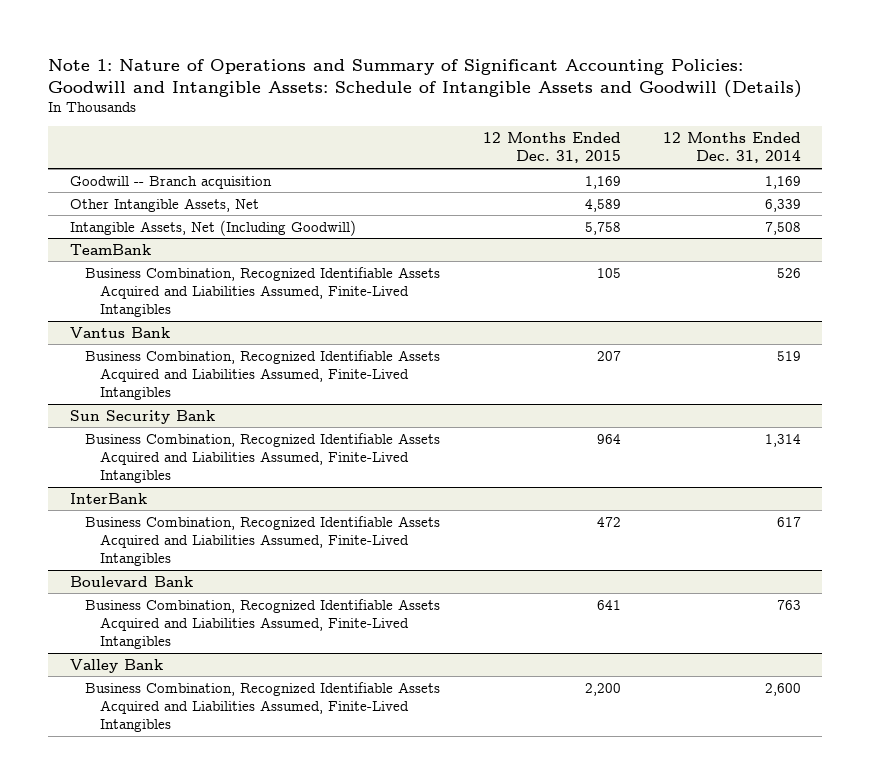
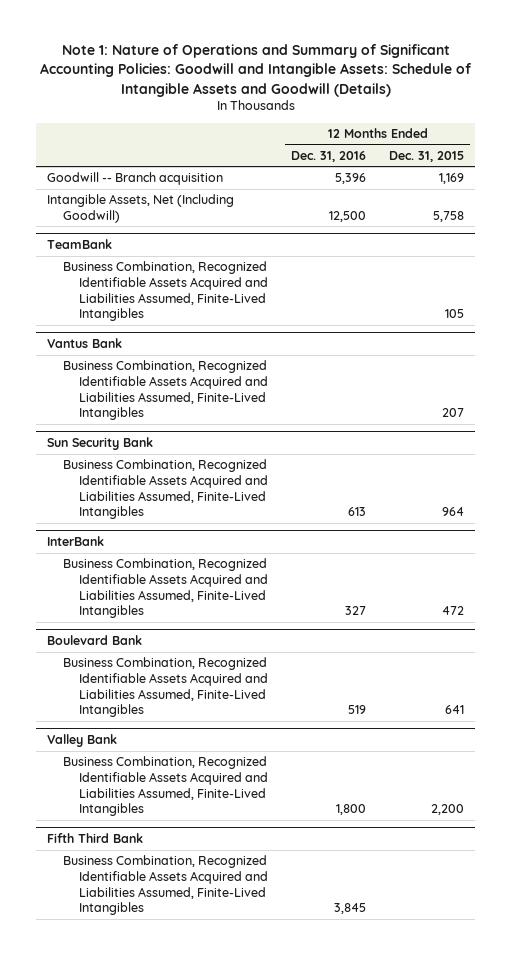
- | 12 Months Ended Dec. 31, 2015 | 12 Months Ended Dec. 31, 2014
+ | 12 Months Ended Dec. 31, 2016 | 12 Months Ended Dec. 31, 2015
- Other Intangible Assets, Net | 4,589 | 6,339
+ Fifth Third Bank
+ Business Combination, Recognized Identifiable Assets Acquired and Liabilities Assumed, Finite-Lived Intangibles | 3,845 |

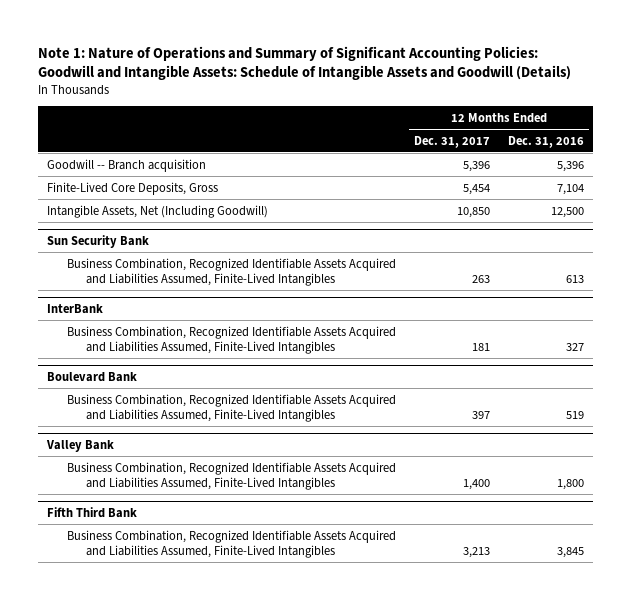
- | 12 Months Ended Dec. 31, 2016 | 12 Months Ended Dec. 31, 2015
+ | 12 Months Ended Dec. 31, 2017 | 12 Months Ended Dec. 31, 2016
+ Finite-Lived Core Deposits, Gross | 5,454 | 7,104
- TeamBank
- Business Combination, Recognized Identifiable Assets Acquired and Liabilities Assumed, Finite-Lived Intangibles | | 105
- Vantus Bank
- Business Combination, Recognized Identifiable Assets Acquired and Liabilities Assumed, Finite-Lived Intangibles | | 207

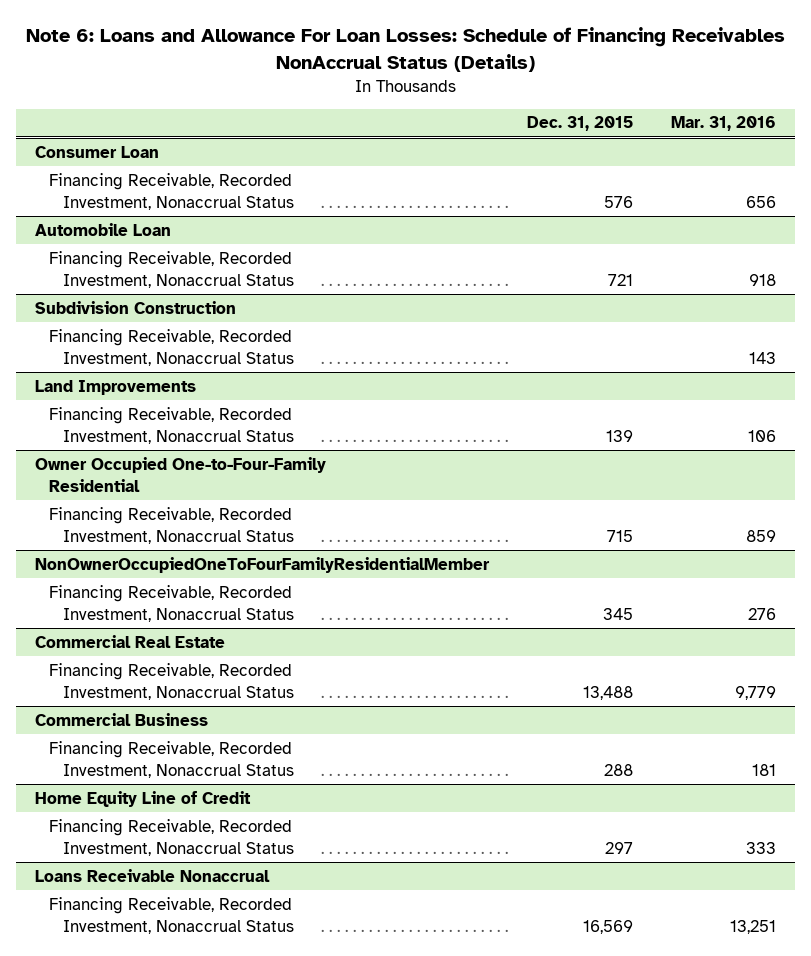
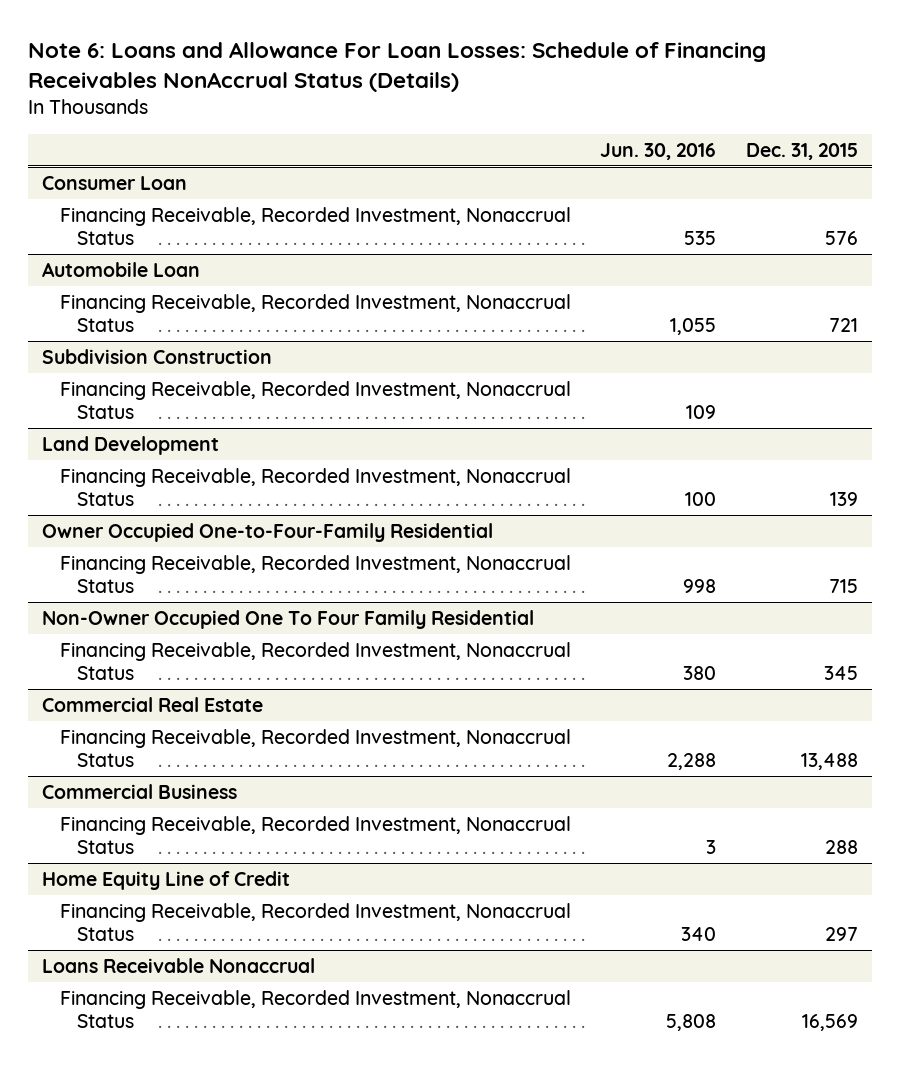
- | Dec. 31, 2015 | Mar. 31, 2016
+ | Jun. 30, 2016 | Dec. 31, 2015
- Land Improvements
+ Land Development
- NonOwnerOccupiedOneToFourFamilyResidentialMember
+ Non-Owner Occupied One To Four Family Residential

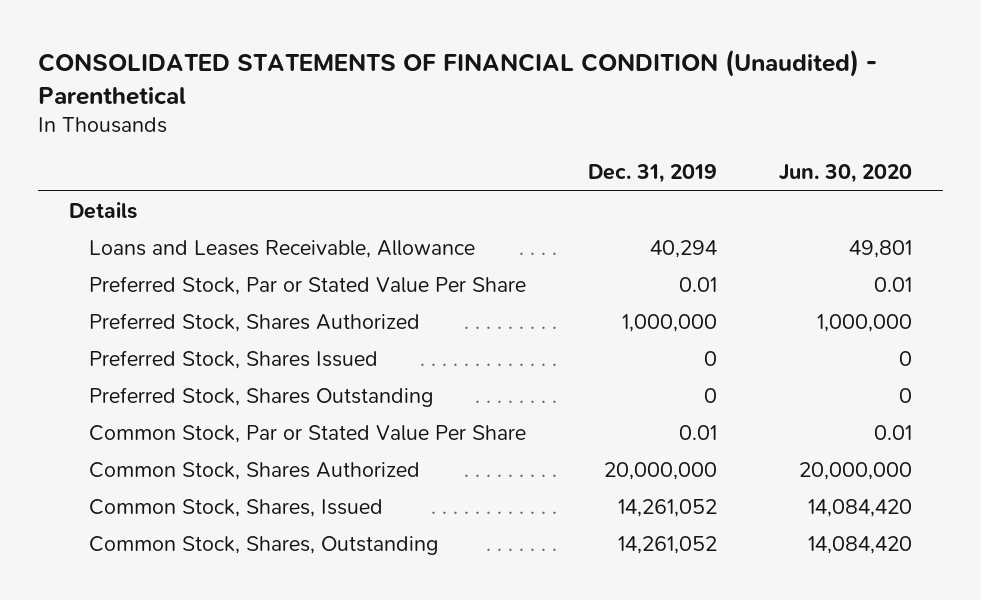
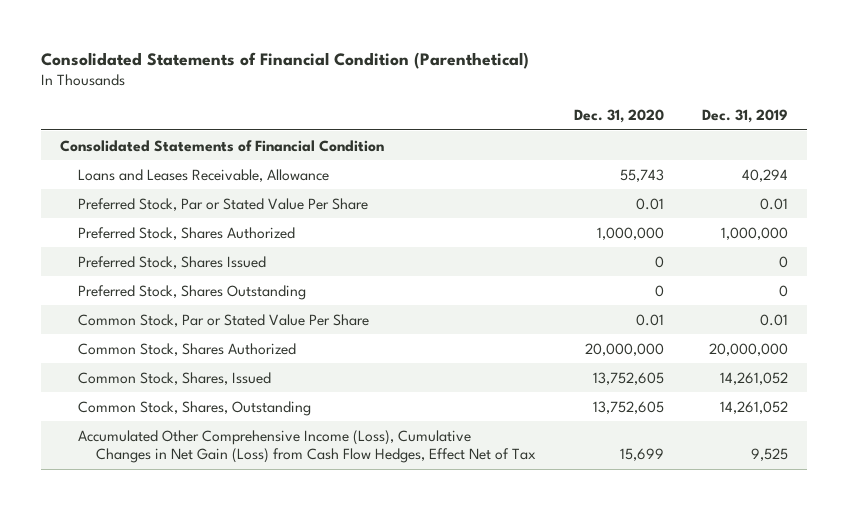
- CONSOLIDATED STATEMENTS OF FINANCIAL CONDITION (Unaudited) - Parenthetical
+ Consolidated Statements of Financial Condition (Parenthetical)
- | Dec. 31, 2019 | Jun. 30, 2020
+ | Dec. 31, 2020 | Dec. 31, 2019
- Details
+ Consolidated Statements of Financial Condition
+ Accumulated Other Comprehensive Income (Loss), Cumulative Changes in Net Gain (Loss) from Cash Flow Hedges, Effect Net of Tax | 15,699 | 9,525

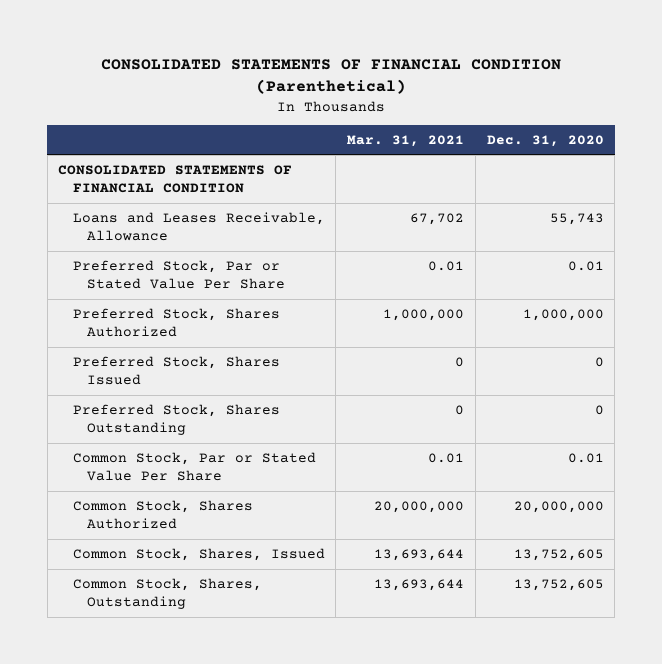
- Consolidated Statements of Financial Condition (Parenthetical)
+ CONSOLIDATED STATEMENTS OF FINANCIAL CONDITION (Parenthetical)
- | Dec. 31, 2020 | Dec. 31, 2019
+ | Mar. 31, 2021 | Dec. 31, 2020
- Consolidated Statements of Financial Condition
+ CONSOLIDATED STATEMENTS OF FINANCIAL CONDITION
- Accumulated Other Comprehensive Income (Loss), Cumulative Changes in Net Gain (Loss) from Cash Flow Hedges, Effect Net of Tax | 15,699 | 9,525

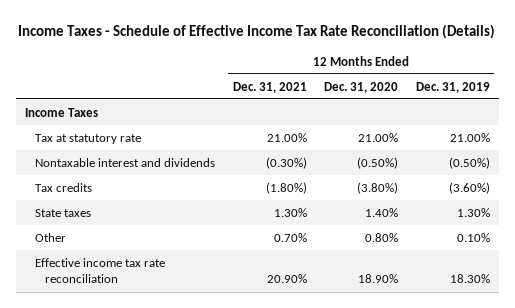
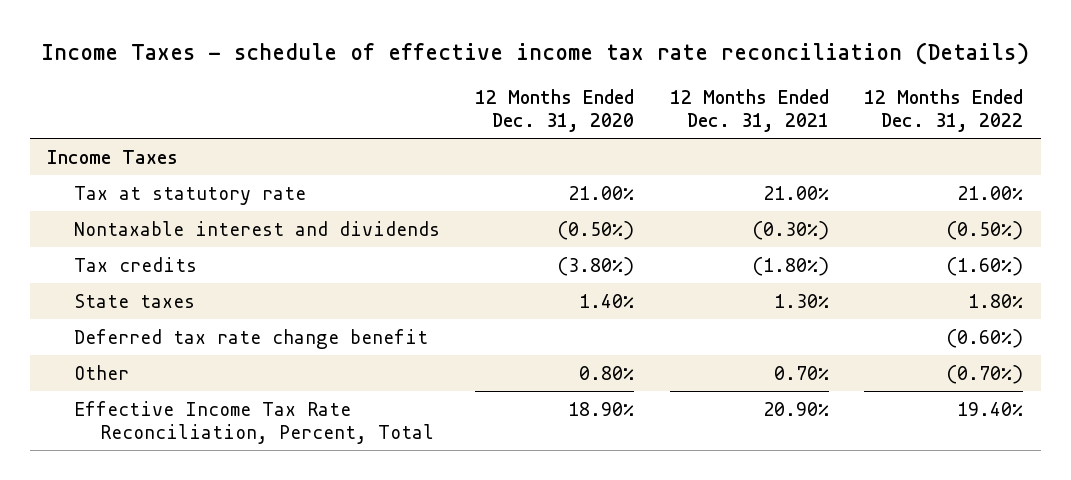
- Income Taxes - Schedule of Effective Income Tax Rate Reconciliation (Details)
+ Income Taxes - schedule of effective income tax rate reconciliation (Details)
- | 12 Months Ended Dec. 31, 2021 | 12 Months Ended Dec. 31, 2020 | 12 Months Ended Dec. 31, 2019
+ | 12 Months Ended Dec. 31, 2020 | 12 Months Ended Dec. 31, 2021 | 12 Months Ended Dec. 31, 2022
+ Deferred tax rate change benefit | | | (0.60%)
- Effective income tax rate reconciliation | 20.90% | 18.90% | 18.30%
+ Effective Income Tax Rate Reconciliation, Percent, Total | 18.90% | 20.90% | 19.40%

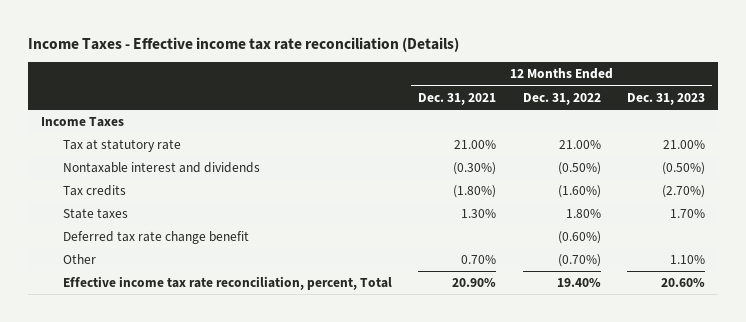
- Income Taxes - schedule of effective income tax rate reconciliation (Details)
+ Income Taxes - Effective income tax rate reconciliation (Details)
- | 12 Months Ended Dec. 31, 2020 | 12 Months Ended Dec. 31, 2021 | 12 Months Ended Dec. 31, 2022
+ | 12 Months Ended Dec. 31, 2021 | 12 Months Ended Dec. 31, 2022 | 12 Months Ended Dec. 31, 2023
- Effective Income Tax Rate Reconciliation, Percent, Total | 18.90% | 20.90% | 19.40%
+ Effective income tax rate reconciliation, percent, Total | 20.90% | 19.40% | 20.60%

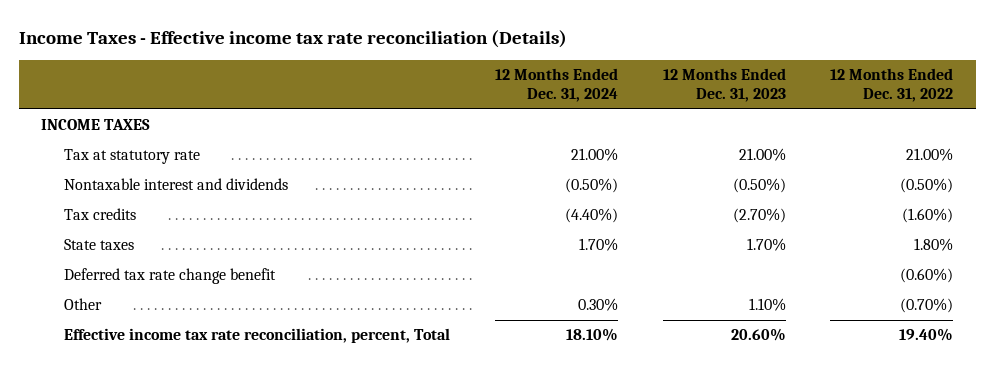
- | 12 Months Ended Dec. 31, 2021 | 12 Months Ended Dec. 31, 2022 | 12 Months Ended Dec. 31, 2023
+ | 12 Months Ended Dec. 31, 2024 | 12 Months Ended Dec. 31, 2023 | 12 Months Ended Dec. 31, 2022
- Income Taxes
+ INCOME TAXES

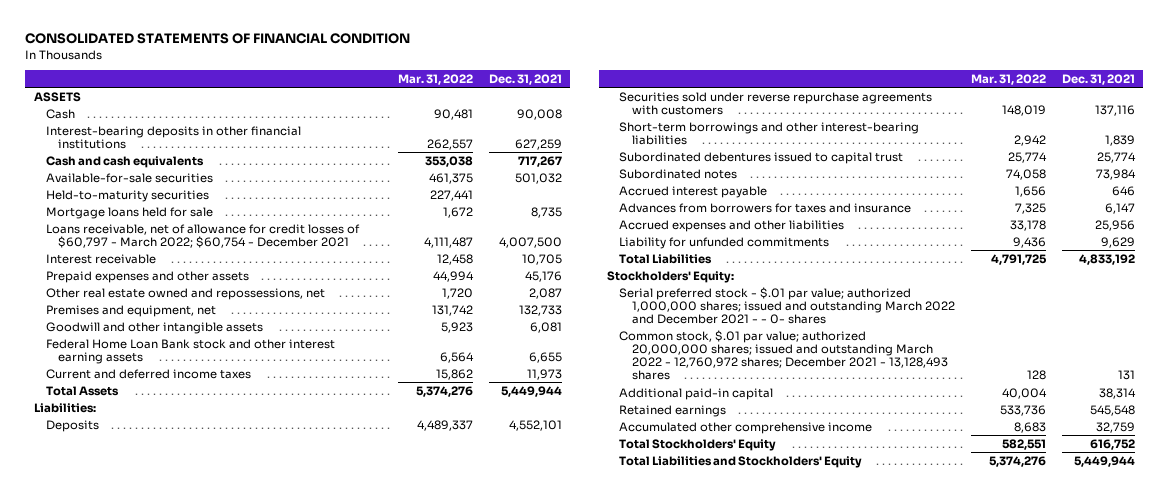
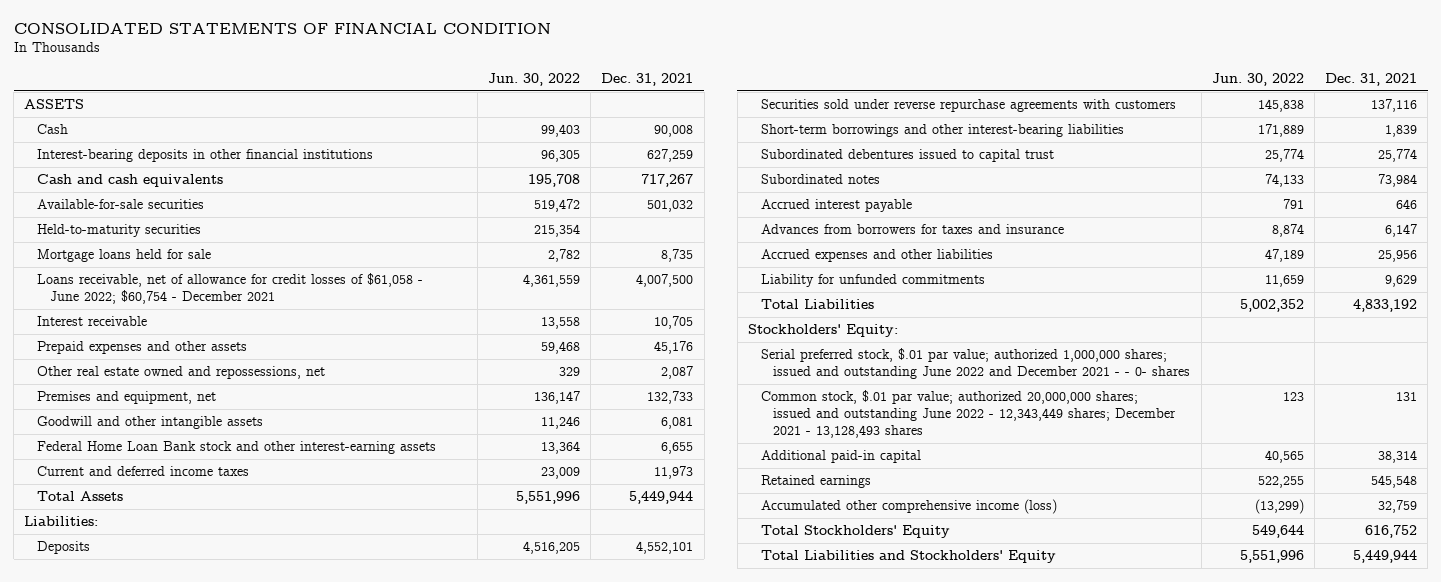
- | Mar. 31, 2022 | Dec. 31, 2021
+ | Jun. 30, 2022 | Dec. 31, 2021
- Loans receivable, net of allowance for credit losses of $60,797 - March 2022; $60,754 - December 2021 | 4,111,487 | 4,007,500
+ Loans receivable, net of allowance for credit losses of $61,058 - June 2022; $60,754 - December 2021 | 4,361,559 | 4,007,500
- Federal Home Loan Bank stock and other interest earning assets | 6,564 | 6,655
+ Federal Home Loan Bank stock and other interest-earning assets | 13,364 | 6,655
- Serial preferred stock - $.01 par value; authorized 1,000,000 shares; issued and outstanding March 2022 and December 2021 - - 0- shares
- Common stock, $.01 par value; authorized 20,000,000 shares; issued and outstanding March 2022 - 12,760,972 shares; December 2021 - 13,128,493 shares | 128 | 131
+ Serial preferred stock, $.01 par value; authorized 1,000,000 shares; issued and outstanding June 2022 and December 2021 - - 0- shares
+ Common stock, $.01 par value; authorized 20,000,000 shares; issued and outstanding June 2022 - 12,343,449 shares; December 2021 - 13,128,493 shares | 123 | 131
- Accumulated other comprehensive income | 8,683 | 32,759
+ Accumulated other comprehensive income (loss) | (13,299) | 32,759

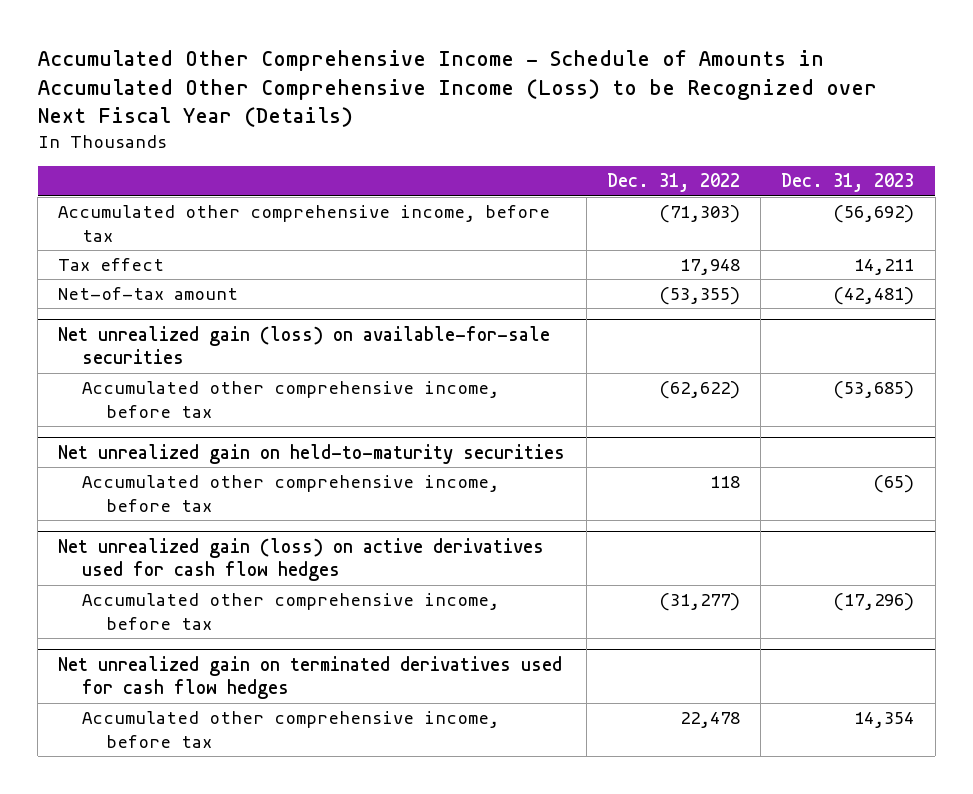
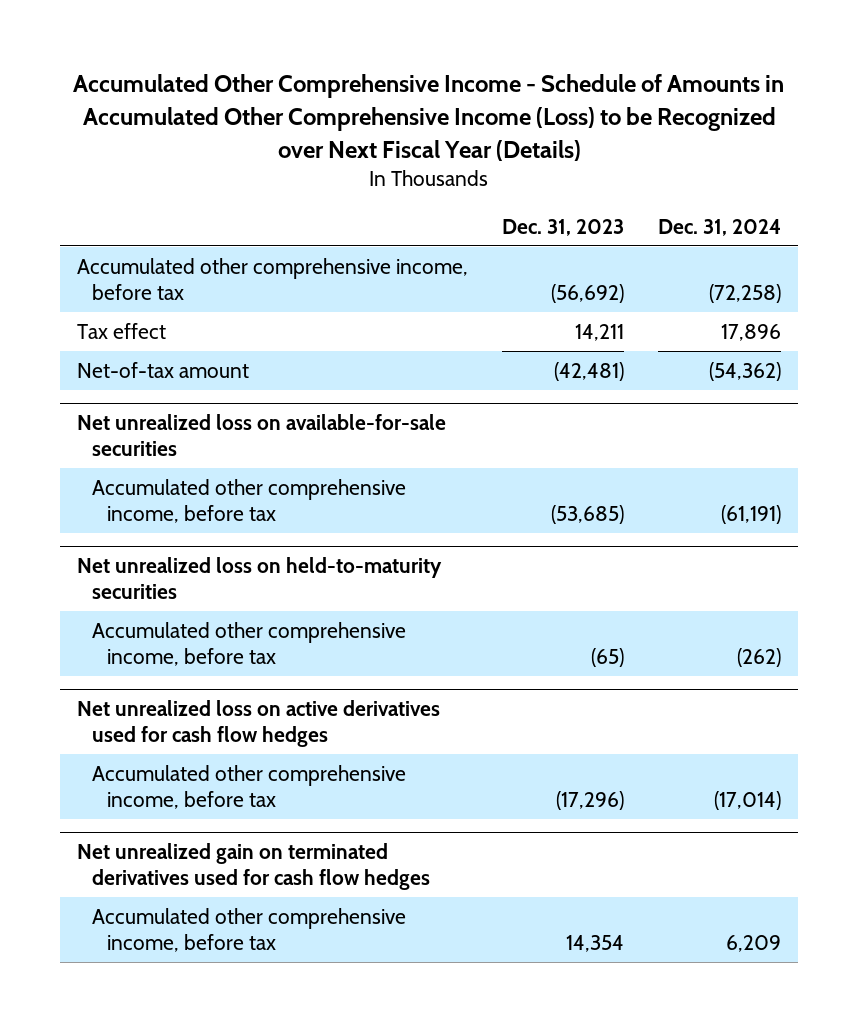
- | Dec. 31, 2022 | Dec. 31, 2023
+ | Dec. 31, 2023 | Dec. 31, 2024
- Net unrealized gain (loss) on available-for-sale securities
+ Net unrealized loss on available-for-sale securities
- Net unrealized gain on held-to-maturity securities
+ Net unrealized loss on held-to-maturity securities
- Net unrealized gain (loss) on active derivatives used for cash flow hedges
+ Net unrealized loss on active derivatives used for cash flow hedges

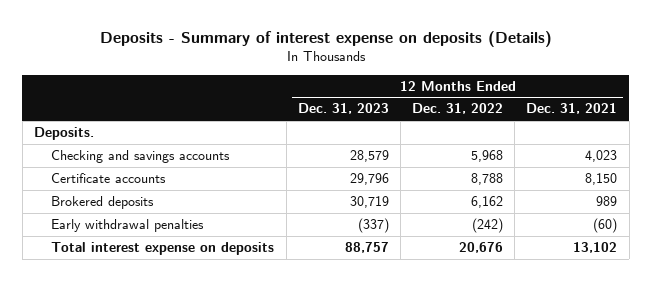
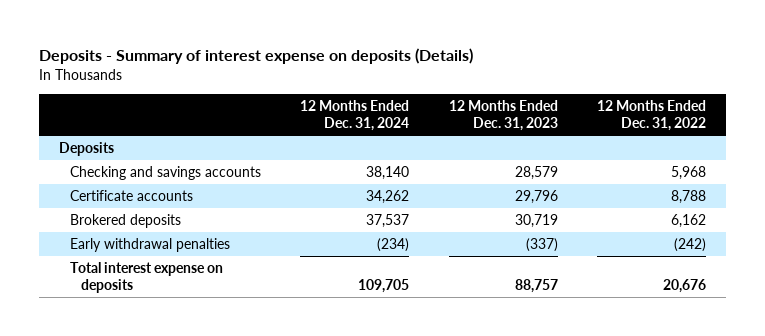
- | 12 Months Ended Dec. 31, 2023 | 12 Months Ended Dec. 31, 2022 | 12 Months Ended Dec. 31, 2021
+ | 12 Months Ended Dec. 31, 2024 | 12 Months Ended Dec. 31, 2023 | 12 Months Ended Dec. 31, 2022
- Deposits.
+ Deposits

